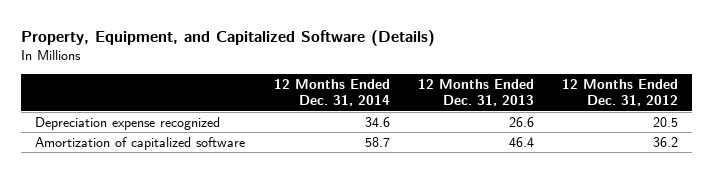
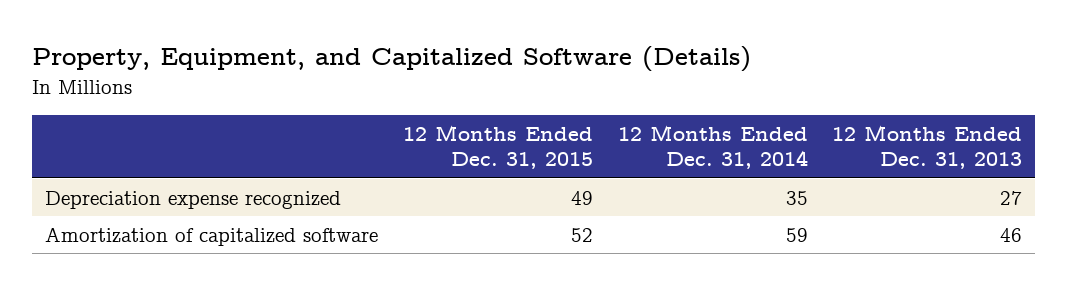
- | 12 Months Ended Dec. 31, 2014 | 12 Months Ended Dec. 31, 2013 | 12 Months Ended Dec. 31, 2012
+ | 12 Months Ended Dec. 31, 2015 | 12 Months Ended Dec. 31, 2014 | 12 Months Ended Dec. 31, 2013
- Depreciation expense recognized | 34.6 | 26.6 | 20.5
- Amortization of capitalized software | 58.7 | 46.4 | 36.2
+ Depreciation expense recognized | 49 | 35 | 27
+ Amortization of capitalized software | 52 | 59 | 46

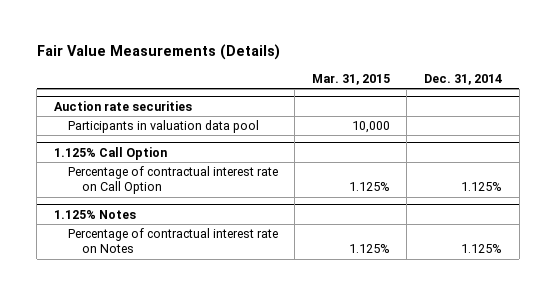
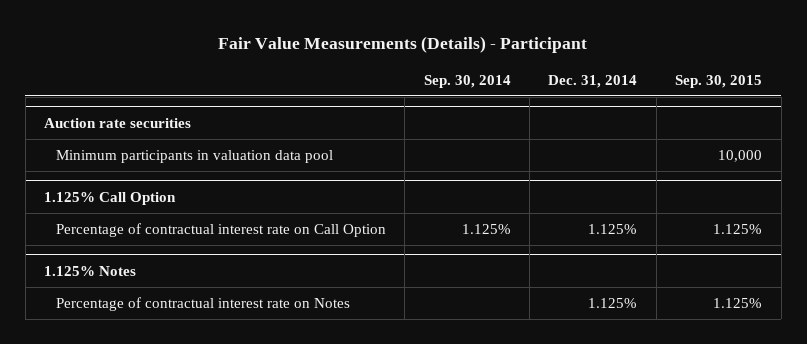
- Fair Value Measurements (Details)
+ Fair Value Measurements (Details) - Participant
- | Mar. 31, 2015 | Dec. 31, 2014
+ | Sep. 30, 2014 | Dec. 31, 2014 | Sep. 30, 2015
@ Auction rate securities
- Participants in valuation data pool | 10,000 |
+ Minimum participants in valuation data pool | | | 10,000

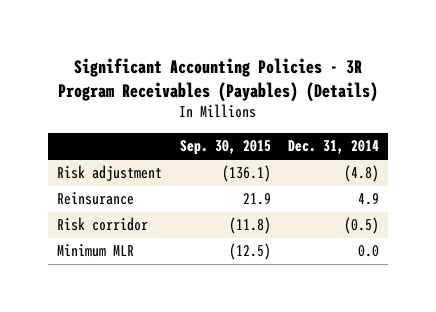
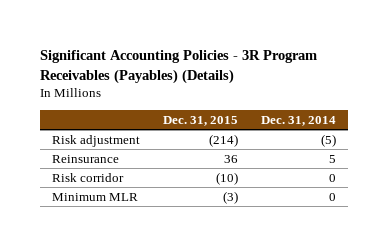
- | Sep. 30, 2015 | Dec. 31, 2014
+ | Dec. 31, 2015 | Dec. 31, 2014
- Risk adjustment | (136.1) | (4.8)
- Reinsurance | 21.9 | 4.9
- Risk corridor | (11.8) | (0.5)
- Minimum MLR | (12.5) | 0.0
+ Risk adjustment | (214) | (5)
+ Reinsurance | 36 | 5
+ Risk corridor | (10) | 0
+ Minimum MLR | (3) | 0

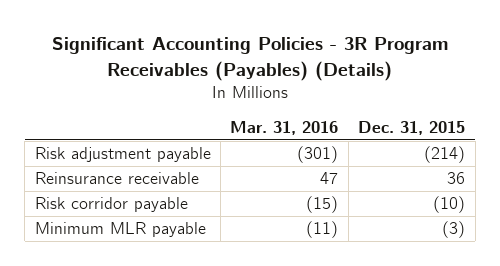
- | Dec. 31, 2015 | Dec. 31, 2014
+ | Mar. 31, 2016 | Dec. 31, 2015
- Risk adjustment | (214) | (5)
- Reinsurance | 36 | 5
- Risk corridor | (10) | 0
- Minimum MLR | (3) | 0
+ Risk adjustment payable | (301) | (214)
+ Reinsurance receivable | 47 | 36
+ Risk corridor payable | (15) | (10)
+ Minimum MLR payable | (11) | (3)

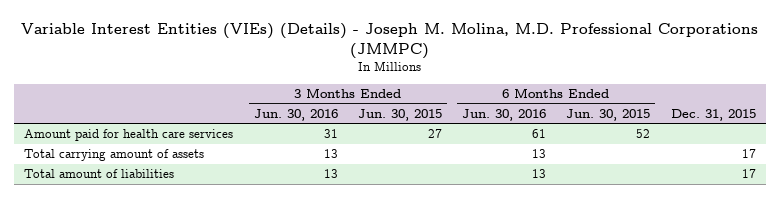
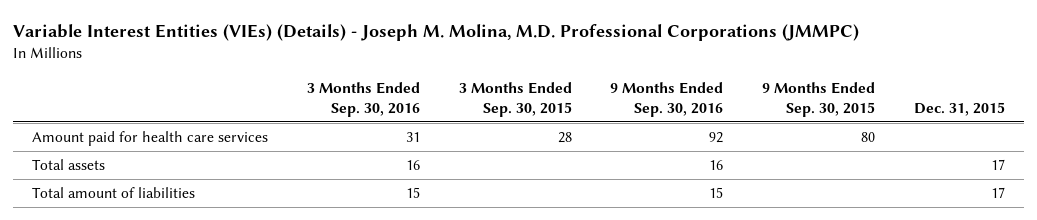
- | 3 Months Ended Jun. 30, 2016 | 3 Months Ended Jun. 30, 2015 | 6 Months Ended Jun. 30, 2016 | 6 Months Ended Jun. 30, 2015 | Dec. 31, 2015
+ | 3 Months Ended Sep. 30, 2016 | 3 Months Ended Sep. 30, 2015 | 9 Months Ended Sep. 30, 2016 | 9 Months Ended Sep. 30, 2015 | Dec. 31, 2015
- Total carrying amount of assets | 13 | | 13 | | 17
+ Total assets | 16 | | 16 | | 17

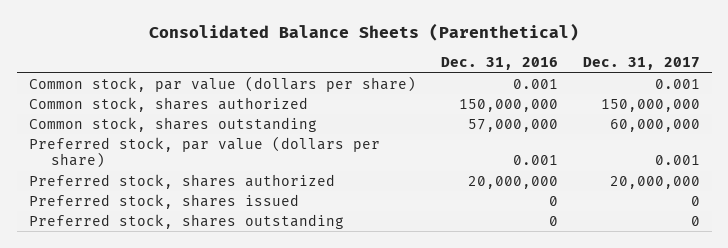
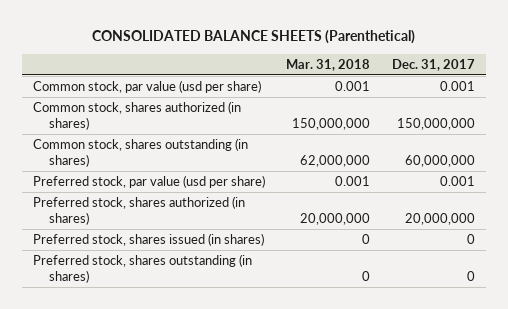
- Consolidated Balance Sheets (Parenthetical)
+ CONSOLIDATED BALANCE SHEETS (Parenthetical)
- | Dec. 31, 2016 | Dec. 31, 2017
+ | Mar. 31, 2018 | Dec. 31, 2017
- Common stock, par value (dollars per share) | 0.001 | 0.001
- Common stock, shares authorized | 150,000,000 | 150,000,000
- Common stock, shares outstanding | 57,000,000 | 60,000,000
- Preferred stock, par value (dollars per share) | 0.001 | 0.001
- Preferred stock, shares authorized | 20,000,000 | 20,000,000
- Preferred stock, shares issued | 0 | 0
- Preferred stock, shares outstanding | 0 | 0
+ Common stock, par value (usd per share) | 0.001 | 0.001
+ Common stock, shares authorized (in shares) | 150,000,000 | 150,000,000
+ Common stock, shares outstanding (in shares) | 62,000,000 | 60,000,000
+ Preferred stock, par value (usd per share) | 0.001 | 0.001
+ Preferred stock, shares authorized (in shares) | 20,000,000 | 20,000,000
+ Preferred stock, shares issued (in shares) | 0 | 0
+ Preferred stock, shares outstanding (in shares) | 0 | 0

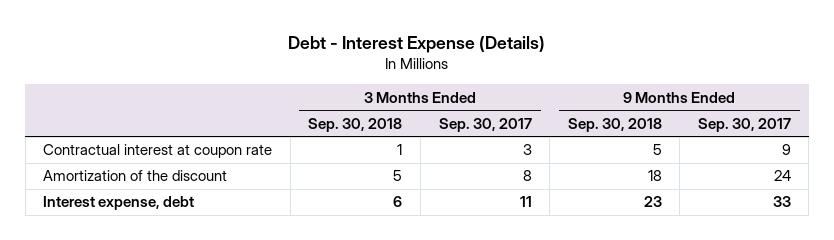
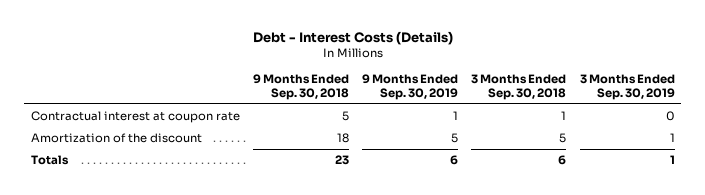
- Debt - Interest Expense (Details)
+ Debt - Interest Costs (Details)
- | 3 Months Ended Sep. 30, 2018 | 3 Months Ended Sep. 30, 2017 | 9 Months Ended Sep. 30, 2018 | 9 Months Ended Sep. 30, 2017
+ | 9 Months Ended Sep. 30, 2018 | 9 Months Ended Sep. 30, 2019 | 3 Months Ended Sep. 30, 2018 | 3 Months Ended Sep. 30, 2019
- Interest expense, debt | 6 | 11 | 23 | 33
+ Totals | 23 | 6 | 6 | 1

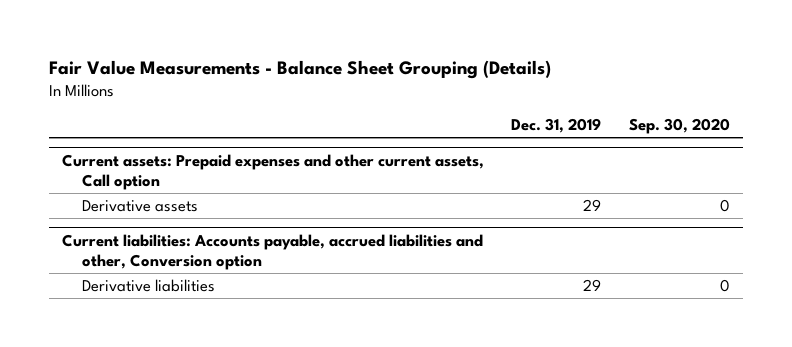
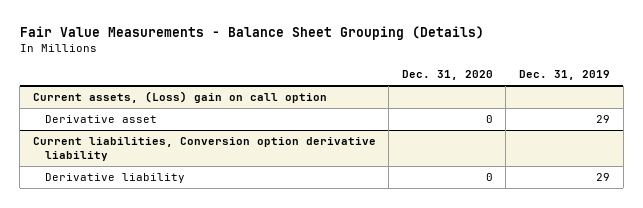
- | Dec. 31, 2019 | Sep. 30, 2020
+ | Dec. 31, 2020 | Dec. 31, 2019
- Current assets: Prepaid expenses and other current assets, Call option
- Derivative assets | 29 | 0
- Current liabilities: Accounts payable, accrued liabilities and other, Conversion option
- Derivative liabilities | 29 | 0
+ Current assets, (Loss) gain on call option
+ Derivative asset | 0 | 29
+ Current liabilities, Conversion option derivative liability
+ Derivative liability | 0 | 29

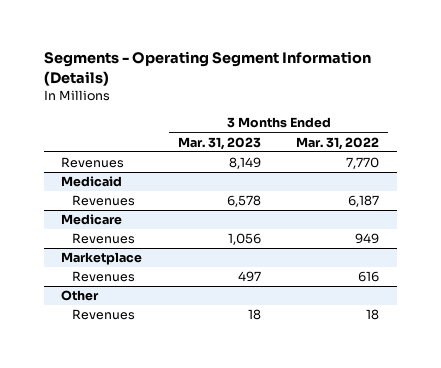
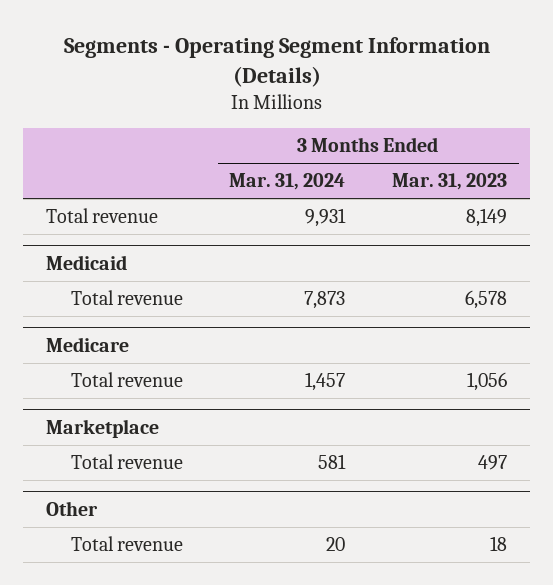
- | 3 Months Ended Mar. 31, 2023 | 3 Months Ended Mar. 31, 2022
+ | 3 Months Ended Mar. 31, 2024 | 3 Months Ended Mar. 31, 2023
- Revenues | 8,149 | 7,770
+ Total revenue | 9,931 | 8,149
@ Medicaid
- Revenues | 6,578 | 6,187
+ Total revenue | 7,873 | 6,578
@ Medicare
- Revenues | 1,056 | 949
+ Total revenue | 1,457 | 1,056
@ Marketplace
- Revenues | 497 | 616
+ Total revenue | 581 | 497
@ Other
- Revenues | 18 | 18
+ Total revenue | 20 | 18

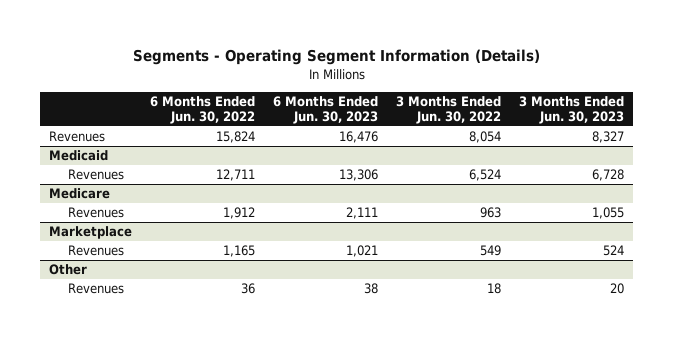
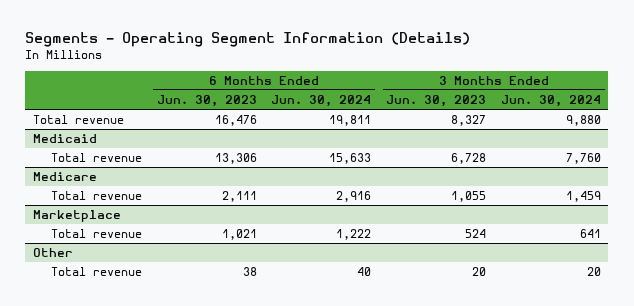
- | 6 Months Ended Jun. 30, 2022 | 6 Months Ended Jun. 30, 2023 | 3 Months Ended Jun. 30, 2022 | 3 Months Ended Jun. 30, 2023
+ | 6 Months Ended Jun. 30, 2023 | 6 Months Ended Jun. 30, 2024 | 3 Months Ended Jun. 30, 2023 | 3 Months Ended Jun. 30, 2024
- Revenues | 15,824 | 16,476 | 8,054 | 8,327
+ Total revenue | 16,476 | 19,811 | 8,327 | 9,880
@ Medicaid
- Revenues | 12,711 | 13,306 | 6,524 | 6,728
+ Total revenue | 13,306 | 15,633 | 6,728 | 7,760
@ Medicare
- Revenues | 1,912 | 2,111 | 963 | 1,055
+ Total revenue | 2,111 | 2,916 | 1,055 | 1,459
@ Marketplace
- Revenues | 1,165 | 1,021 | 549 | 524
+ Total revenue | 1,021 | 1,222 | 524 | 641
@ Other
- Revenues | 36 | 38 | 18 | 20
+ Total revenue | 38 | 40 | 20 | 20

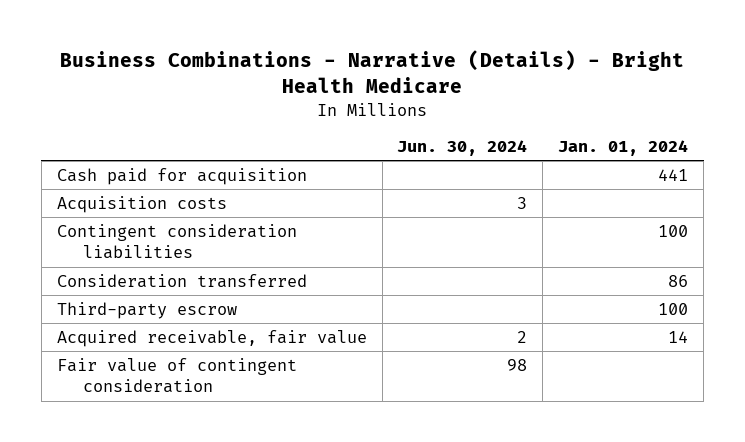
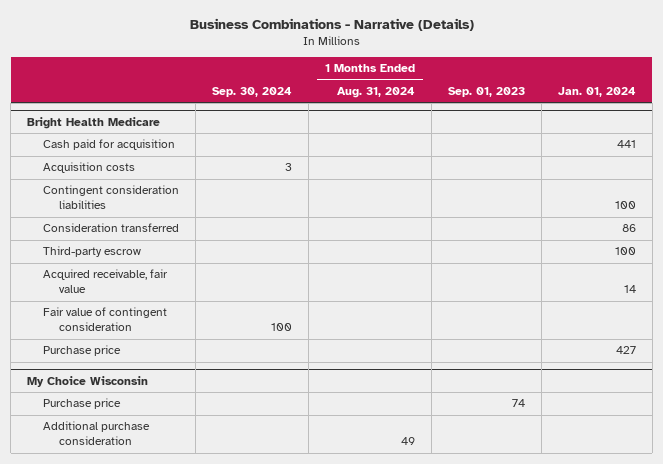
- Business Combinations - Narrative (Details) - Bright Health Medicare
+ Business Combinations - Narrative (Details)
- | Jun. 30, 2024 | Jan. 01, 2024
+ | Sep. 30, 2024 | 1 Months Ended Aug. 31, 2024 | Sep. 01, 2023 | Jan. 01, 2024
+ Bright Health Medicare
+ Purchase price | | | | 427
+ My Choice Wisconsin
+ Purchase price | | | 74 |
+ Additional purchase consideration | | 49 | |

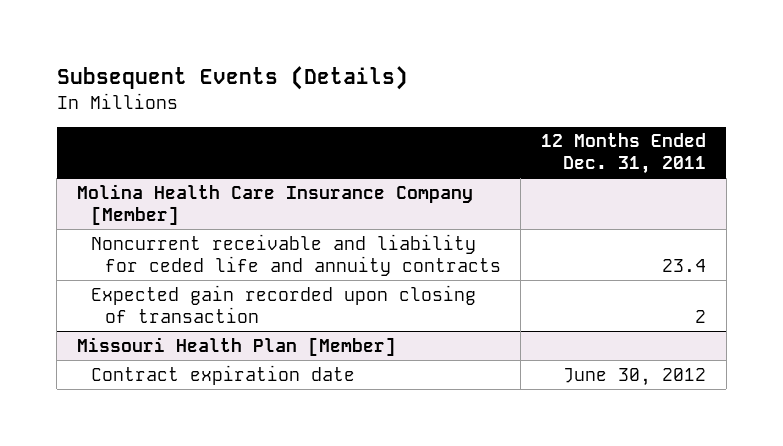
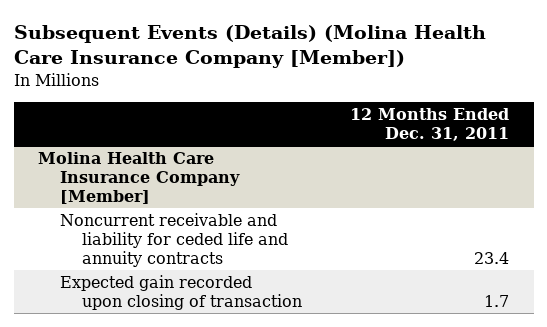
- Subsequent Events (Details)
+ Subsequent Events (Details) (Molina Health Care Insurance Company [Member])
@ Molina Health Care Insurance Company [Member]
- Expected gain recorded upon closing of transaction | 2
- Missouri Health Plan [Member]
- Contract expiration date | June 30, 2012
@ Molina Health Care Insurance Company [Member]
+ Expected gain recorded upon closing of transaction | 1.7

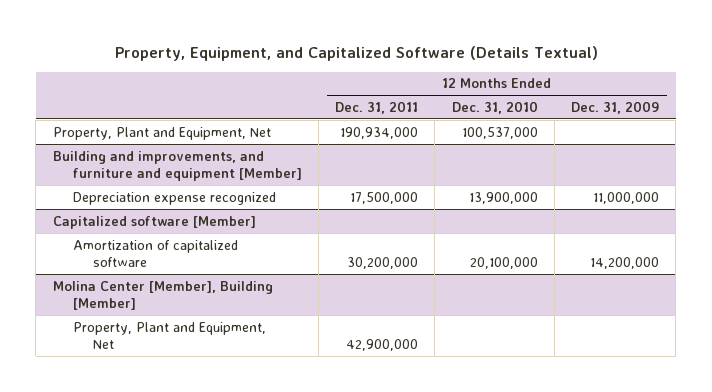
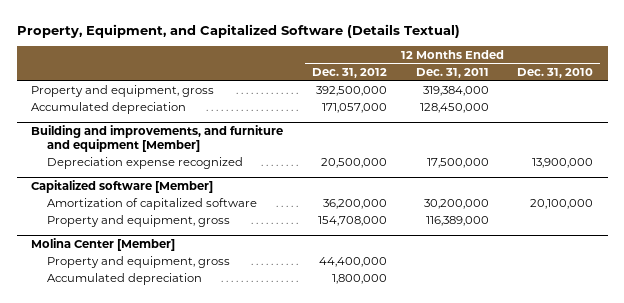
- | 12 Months Ended Dec. 31, 2011 | 12 Months Ended Dec. 31, 2010 | 12 Months Ended Dec. 31, 2009
+ | 12 Months Ended Dec. 31, 2012 | 12 Months Ended Dec. 31, 2011 | 12 Months Ended Dec. 31, 2010
- Property, Plant and Equipment, Net | 190,934,000 | 100,537,000 |
+ Property and equipment, gross | 392,500,000 | 319,384,000 |
+ Accumulated depreciation | 171,057,000 | 128,450,000 |
- Molina Center [Member], Building [Member]
- Property, Plant and Equipment, Net | 42,900,000 | |
@ Capitalized software [Member]
+ Property and equipment, gross | 154,708,000 | 116,389,000 |
+ Molina Center [Member]
+ Property and equipment, gross | 44,400,000 | |
+ Accumulated depreciation | 1,800,000 | |

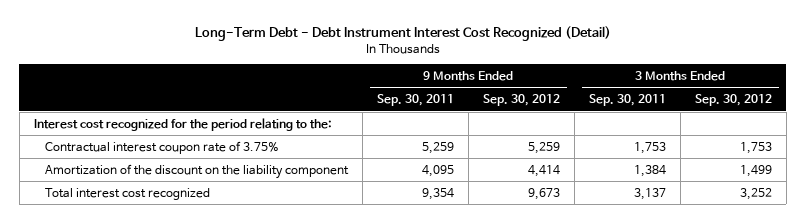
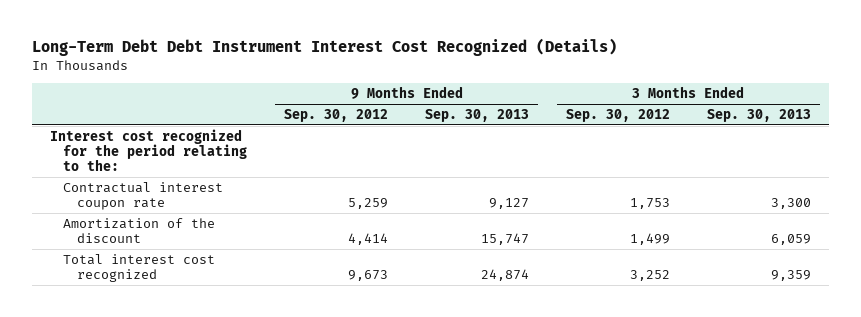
- Long-Term Debt - Debt Instrument Interest Cost Recognized (Detail)
+ Long-Term Debt Debt Instrument Interest Cost Recognized (Details)
- | 9 Months Ended Sep. 30, 2011 | 9 Months Ended Sep. 30, 2012 | 3 Months Ended Sep. 30, 2011 | 3 Months Ended Sep. 30, 2012
+ | 9 Months Ended Sep. 30, 2012 | 9 Months Ended Sep. 30, 2013 | 3 Months Ended Sep. 30, 2012 | 3 Months Ended Sep. 30, 2013
- Contractual interest coupon rate of 3.75% | 5,259 | 5,259 | 1,753 | 1,753
- Amortization of the discount on the liability component | 4,095 | 4,414 | 1,384 | 1,499
+ Contractual interest coupon rate | 5,259 | 9,127 | 1,753 | 3,300
+ Amortization of the discount | 4,414 | 15,747 | 1,499 | 6,059

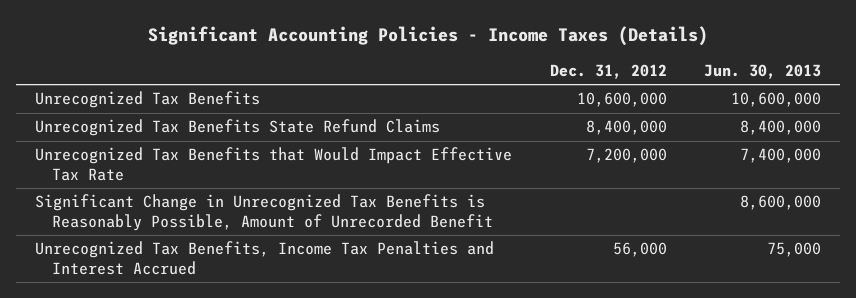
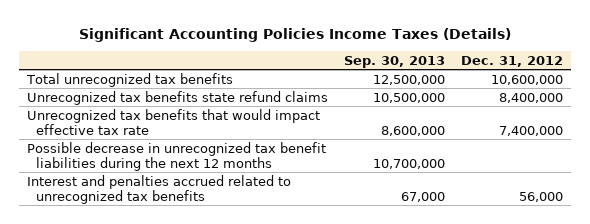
- Significant Accounting Policies - Income Taxes (Details)
+ Significant Accounting Policies Income Taxes (Details)
- | Dec. 31, 2012 | Jun. 30, 2013
+ | Sep. 30, 2013 | Dec. 31, 2012
- Unrecognized Tax Benefits | 10,600,000 | 10,600,000
- Unrecognized Tax Benefits State Refund Claims | 8,400,000 | 8,400,000
- Unrecognized Tax Benefits that Would Impact Effective Tax Rate | 7,200,000 | 7,400,000
- Significant Change in Unrecognized Tax Benefits is Reasonably Possible, Amount of Unrecorded Benefit | | 8,600,000
- Unrecognized Tax Benefits, Income Tax Penalties and Interest Accrued | 56,000 | 75,000
+ Total unrecognized tax benefits | 12,500,000 | 10,600,000
+ Unrecognized tax benefits state refund claims | 10,500,000 | 8,400,000
+ Unrecognized tax benefits that would impact effective tax rate | 8,600,000 | 7,400,000
+ Possible decrease in unrecognized tax benefit liabilities during the next 12 months | 10,700,000 |
+ Interest and penalties accrued related to unrecognized tax benefits | 67,000 | 56,000

